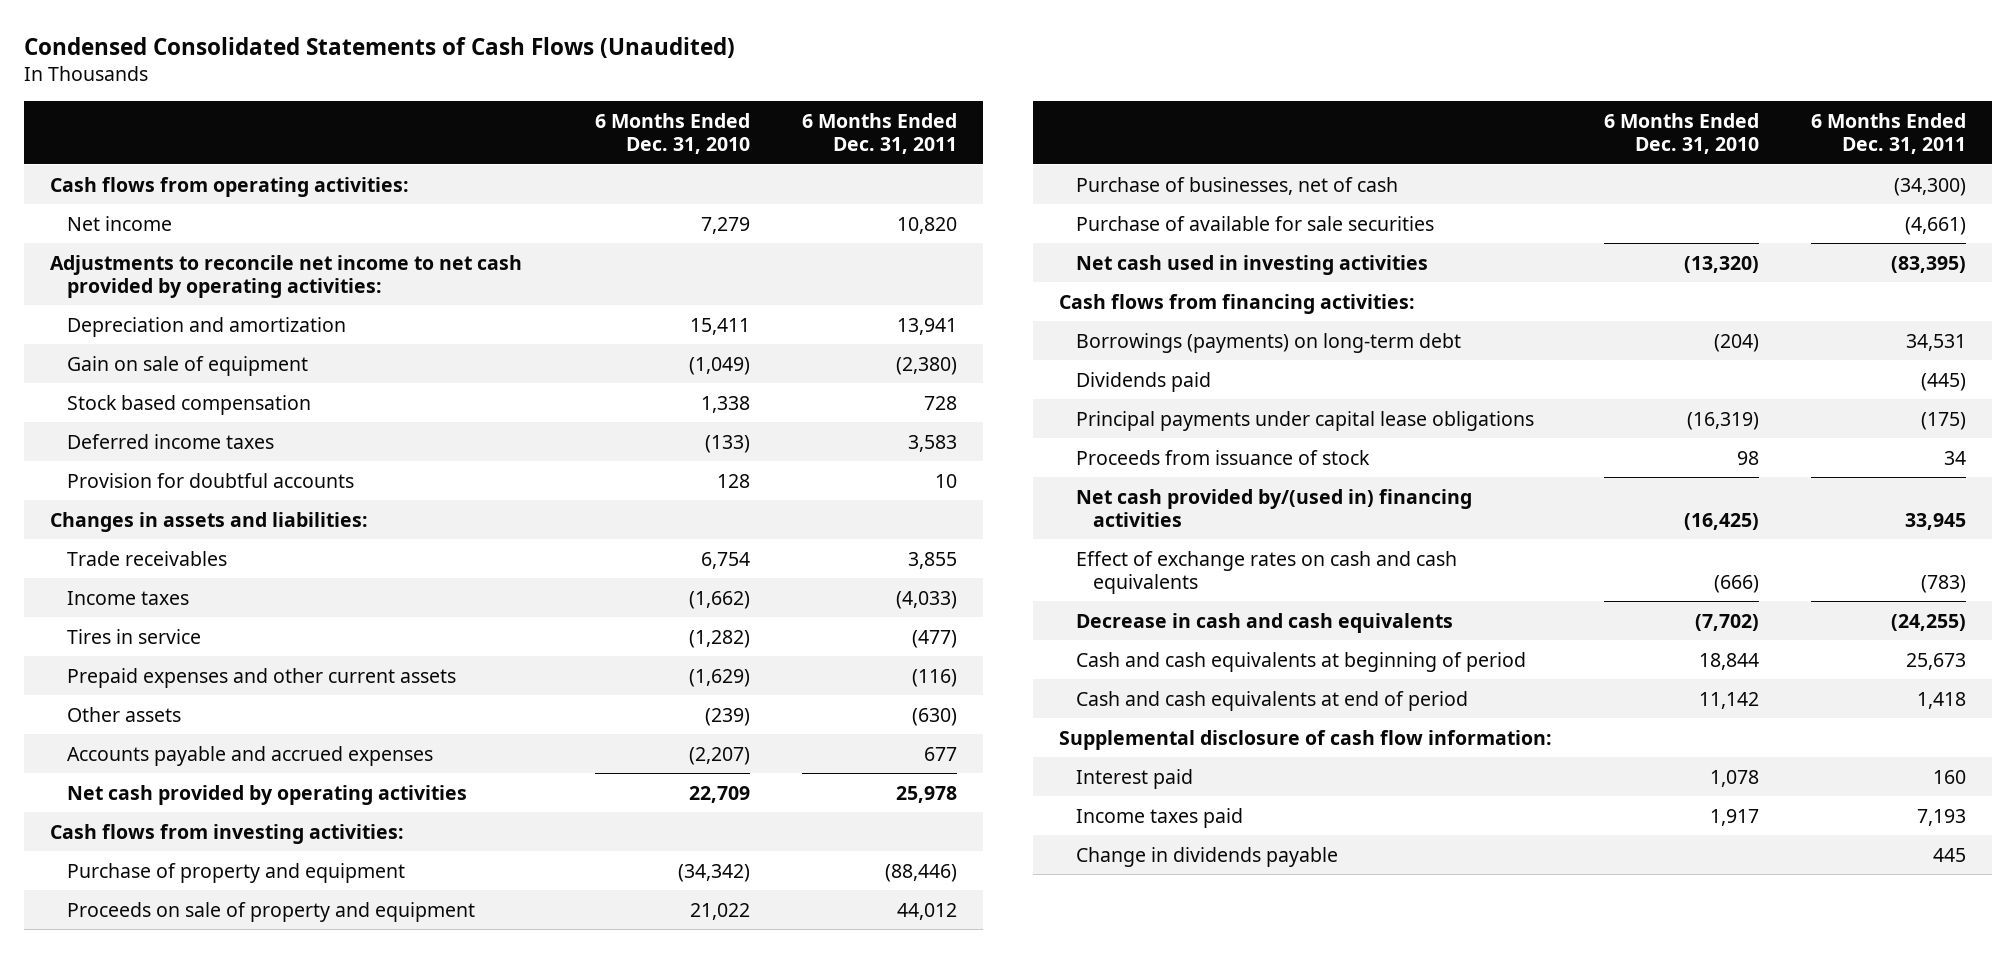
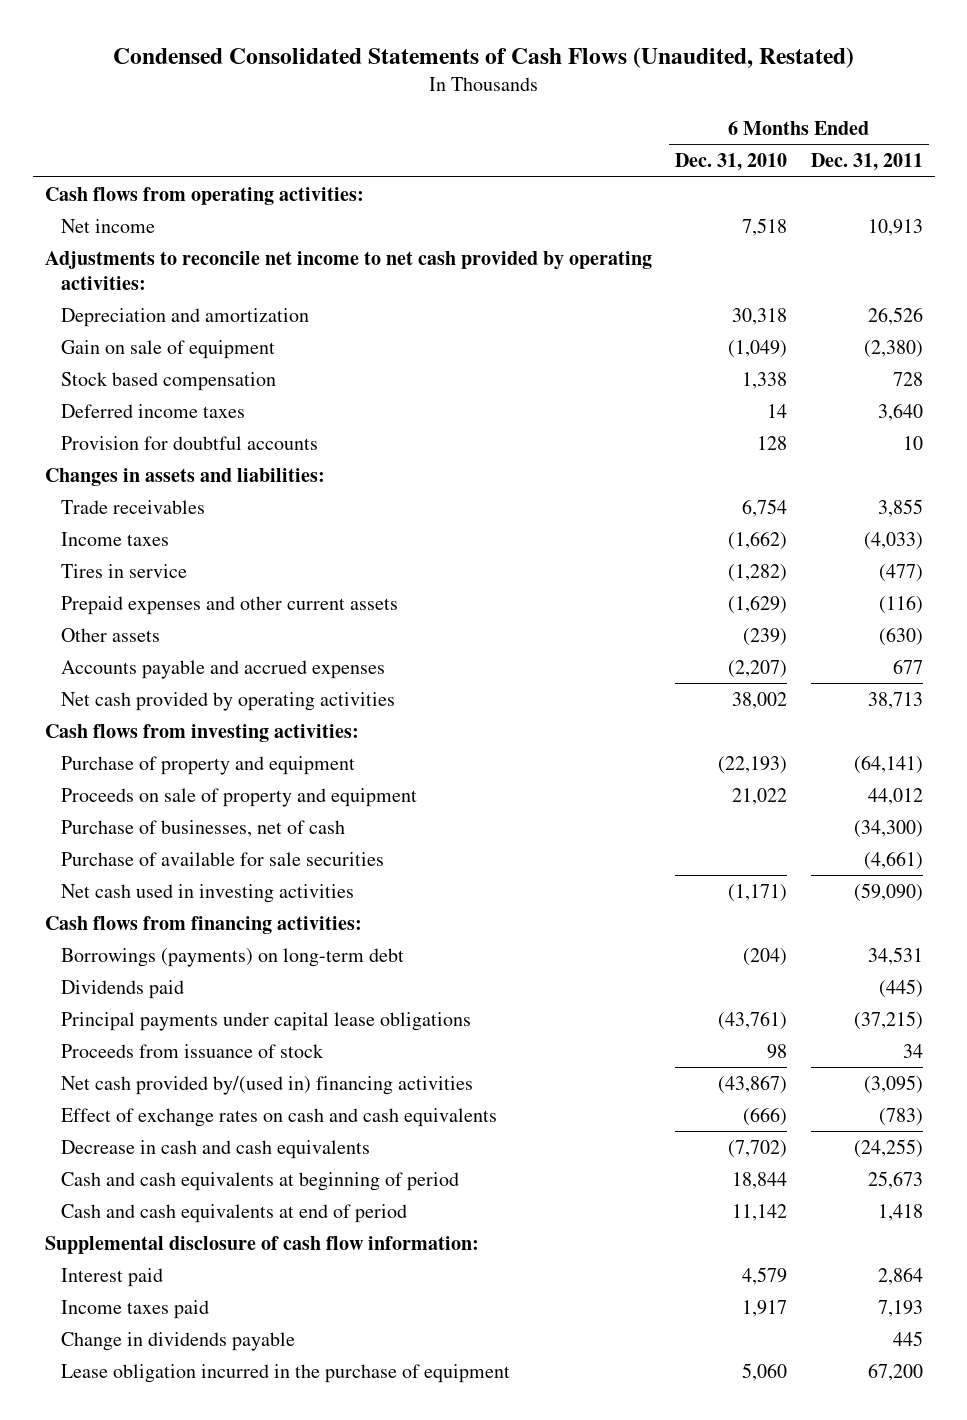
- Condensed Consolidated Statements of Cash Flows (Unaudited)
+ Condensed Consolidated Statements of Cash Flows (Unaudited, Restated)
- Net income | 7,279 | 10,820
+ Net income | 7,518 | 10,913
- Depreciation and amortization | 15,411 | 13,941
+ Depreciation and amortization | 30,318 | 26,526
- Deferred income taxes | (133) | 3,583
+ Deferred income taxes | 14 | 3,640
- Net cash provided by operating activities | 22,709 | 25,978
+ Net cash provided by operating activities | 38,002 | 38,713
- Purchase of property and equipment | (34,342) | (88,446)
+ Purchase of property and equipment | (22,193) | (64,141)
- Net cash used in investing activities | (13,320) | (83,395)
+ Net cash used in investing activities | (1,171) | (59,090)
- Principal payments under capital lease obligations | (16,319) | (175)
+ Principal payments under capital lease obligations | (43,761) | (37,215)
- Net cash provided by/(used in) financing activities | (16,425) | 33,945
+ Net cash provided by/(used in) financing activities | (43,867) | (3,095)
- Interest paid | 1,078 | 160
+ Interest paid | 4,579 | 2,864
+ Lease obligation incurred in the purchase of equipment | 5,060 | 67,200

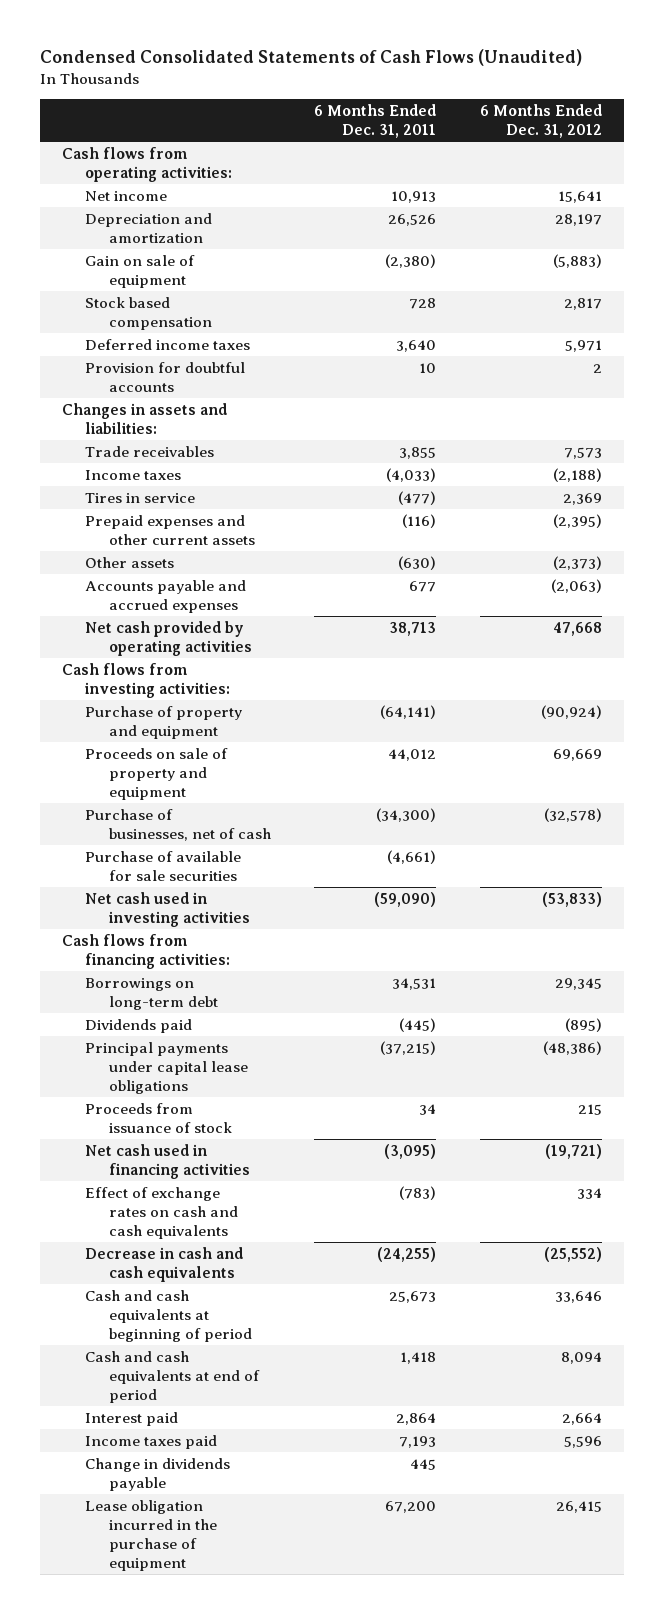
- Condensed Consolidated Statements of Cash Flows (Unaudited, Restated)
+ Condensed Consolidated Statements of Cash Flows (Unaudited)
- | 6 Months Ended Dec. 31, 2010 | 6 Months Ended Dec. 31, 2011
+ | 6 Months Ended Dec. 31, 2011 | 6 Months Ended Dec. 31, 2012
- Adjustments to reconcile net income to net cash provided by operating activities:
- Borrowings (payments) on long-term debt | (204) | 34,531
+ Borrowings on long-term debt | 34,531 | 29,345
- Net cash provided by/(used in) financing activities | (43,867) | (3,095)
+ Net cash used in financing activities | (3,095) | (19,721)
- Supplemental disclosure of cash flow information:

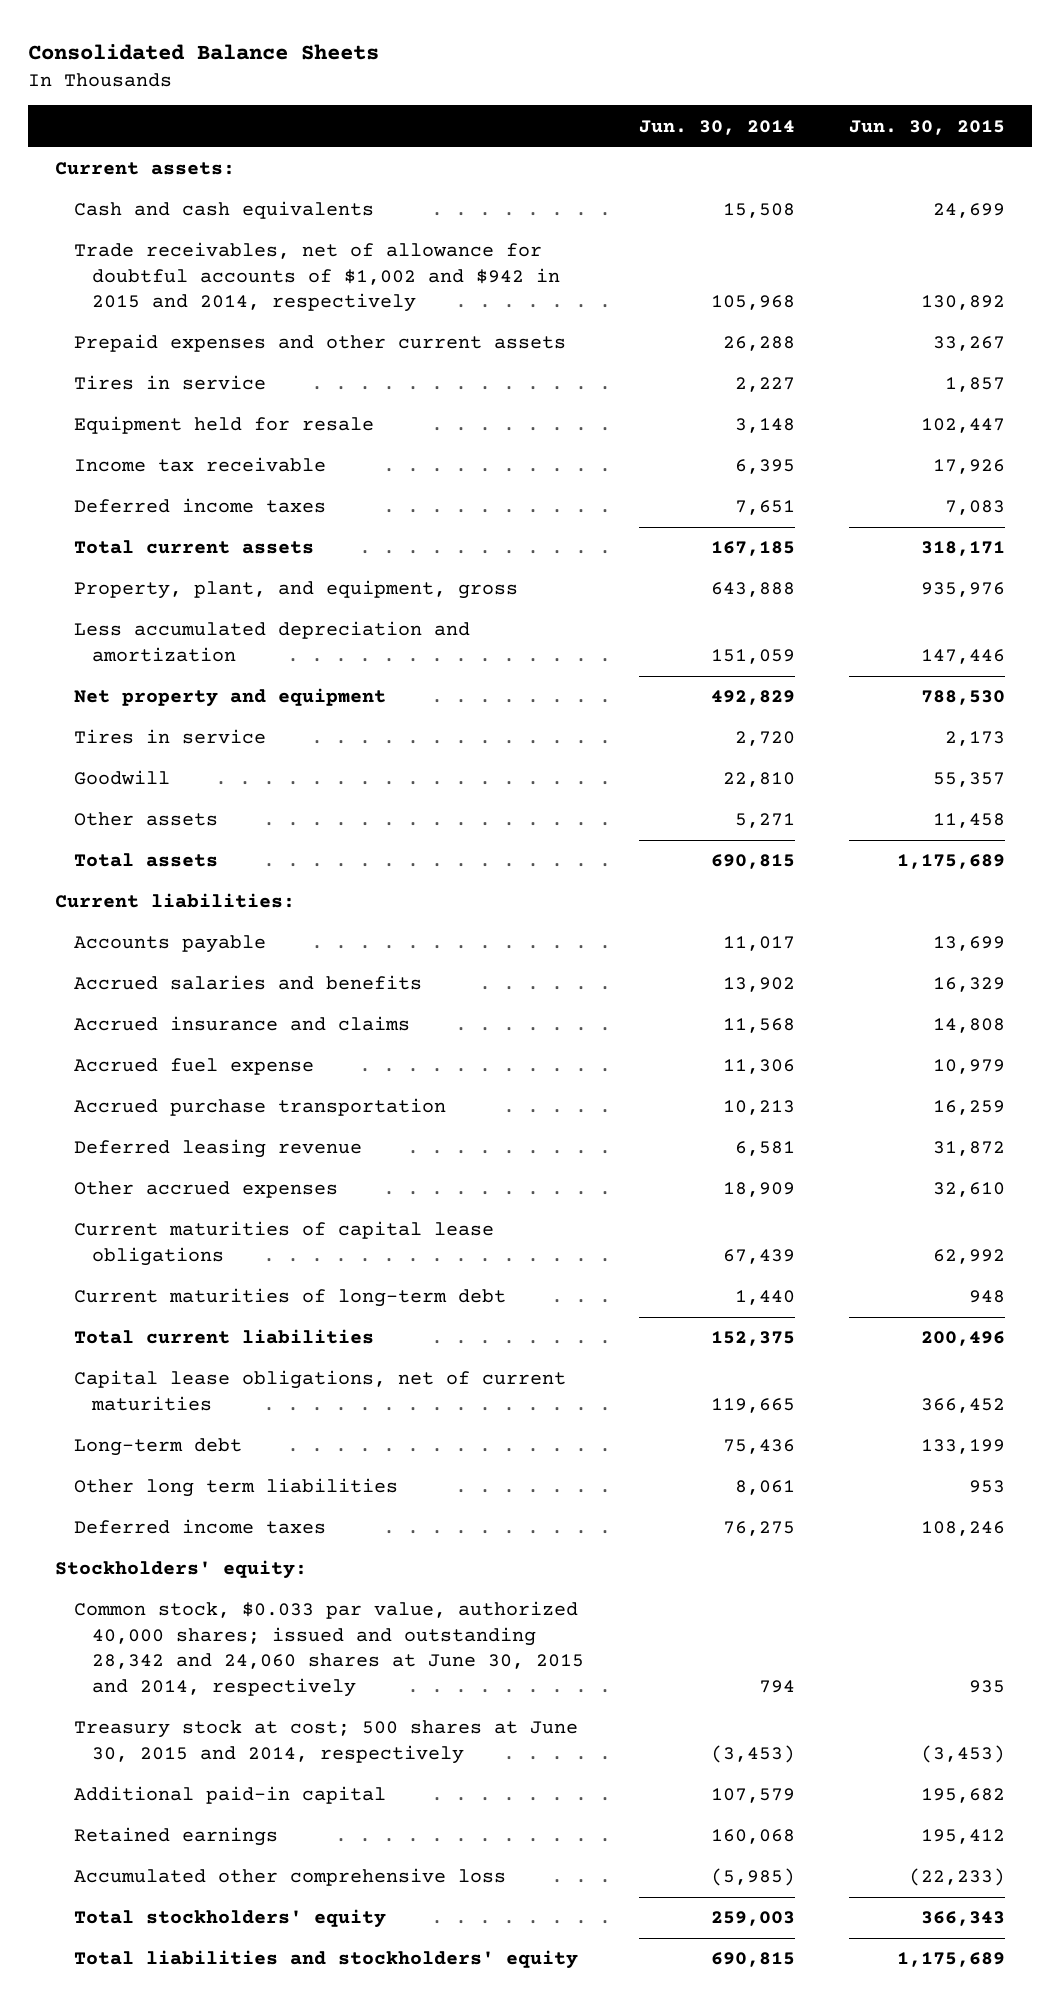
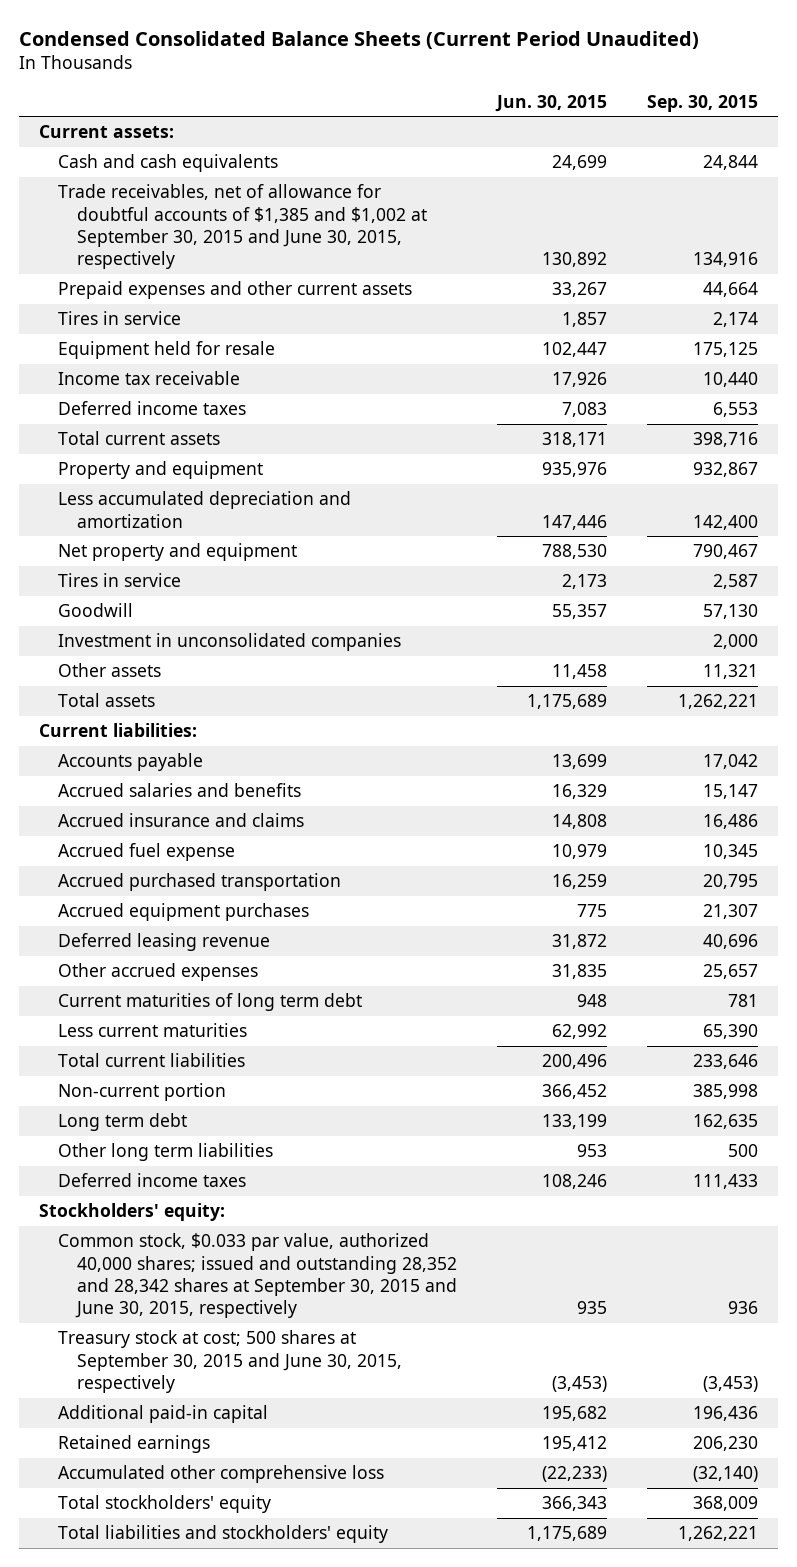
- Consolidated Balance Sheets
+ Condensed Consolidated Balance Sheets (Current Period Unaudited)
- | Jun. 30, 2014 | Jun. 30, 2015
+ | Jun. 30, 2015 | Sep. 30, 2015
- Trade receivables, net of allowance for doubtful accounts of $1,002 and $942 in 2015 and 2014, respectively | 105,968 | 130,892
+ Trade receivables, net of allowance for doubtful accounts of $1,385 and $1,002 at September 30, 2015 and June 30, 2015, respectively | 130,892 | 134,916
- Property, plant, and equipment, gross | 643,888 | 935,976
+ Property and equipment | 935,976 | 932,867
+ Investment in unconsolidated companies | | 2,000
- Accrued purchase transportation | 10,213 | 16,259
+ Accrued purchased transportation | 16,259 | 20,795
+ Accrued equipment purchases | 775 | 21,307
- Other accrued expenses | 18,909 | 32,610
- Current maturities of capital lease obligations | 67,439 | 62,992
- Current maturities of long-term debt | 1,440 | 948
+ Other accrued expenses | 31,835 | 25,657
+ Current maturities of long term debt | 948 | 781
+ Less current maturities | 62,992 | 65,390
- Capital lease obligations, net of current maturities | 119,665 | 366,452
- Long-term debt | 75,436 | 133,199
+ Non-current portion | 366,452 | 385,998
+ Long term debt | 133,199 | 162,635
- Common stock, $0.033 par value, authorized 40,000 shares; issued and outstanding 28,342 and 24,060 shares at June 30, 2015 and 2014, respectively | 794 | 935
- Treasury stock at cost; 500 shares at June 30, 2015 and 2014, respectively | (3,453) | (3,453)
+ Common stock, $0.033 par value, authorized 40,000 shares; issued and outstanding 28,352 and 28,342 shares at September 30, 2015 and June 30, 2015, respectively | 935 | 936
+ Treasury stock at cost; 500 shares at September 30, 2015 and June 30, 2015, respectively | (3,453) | (3,453)

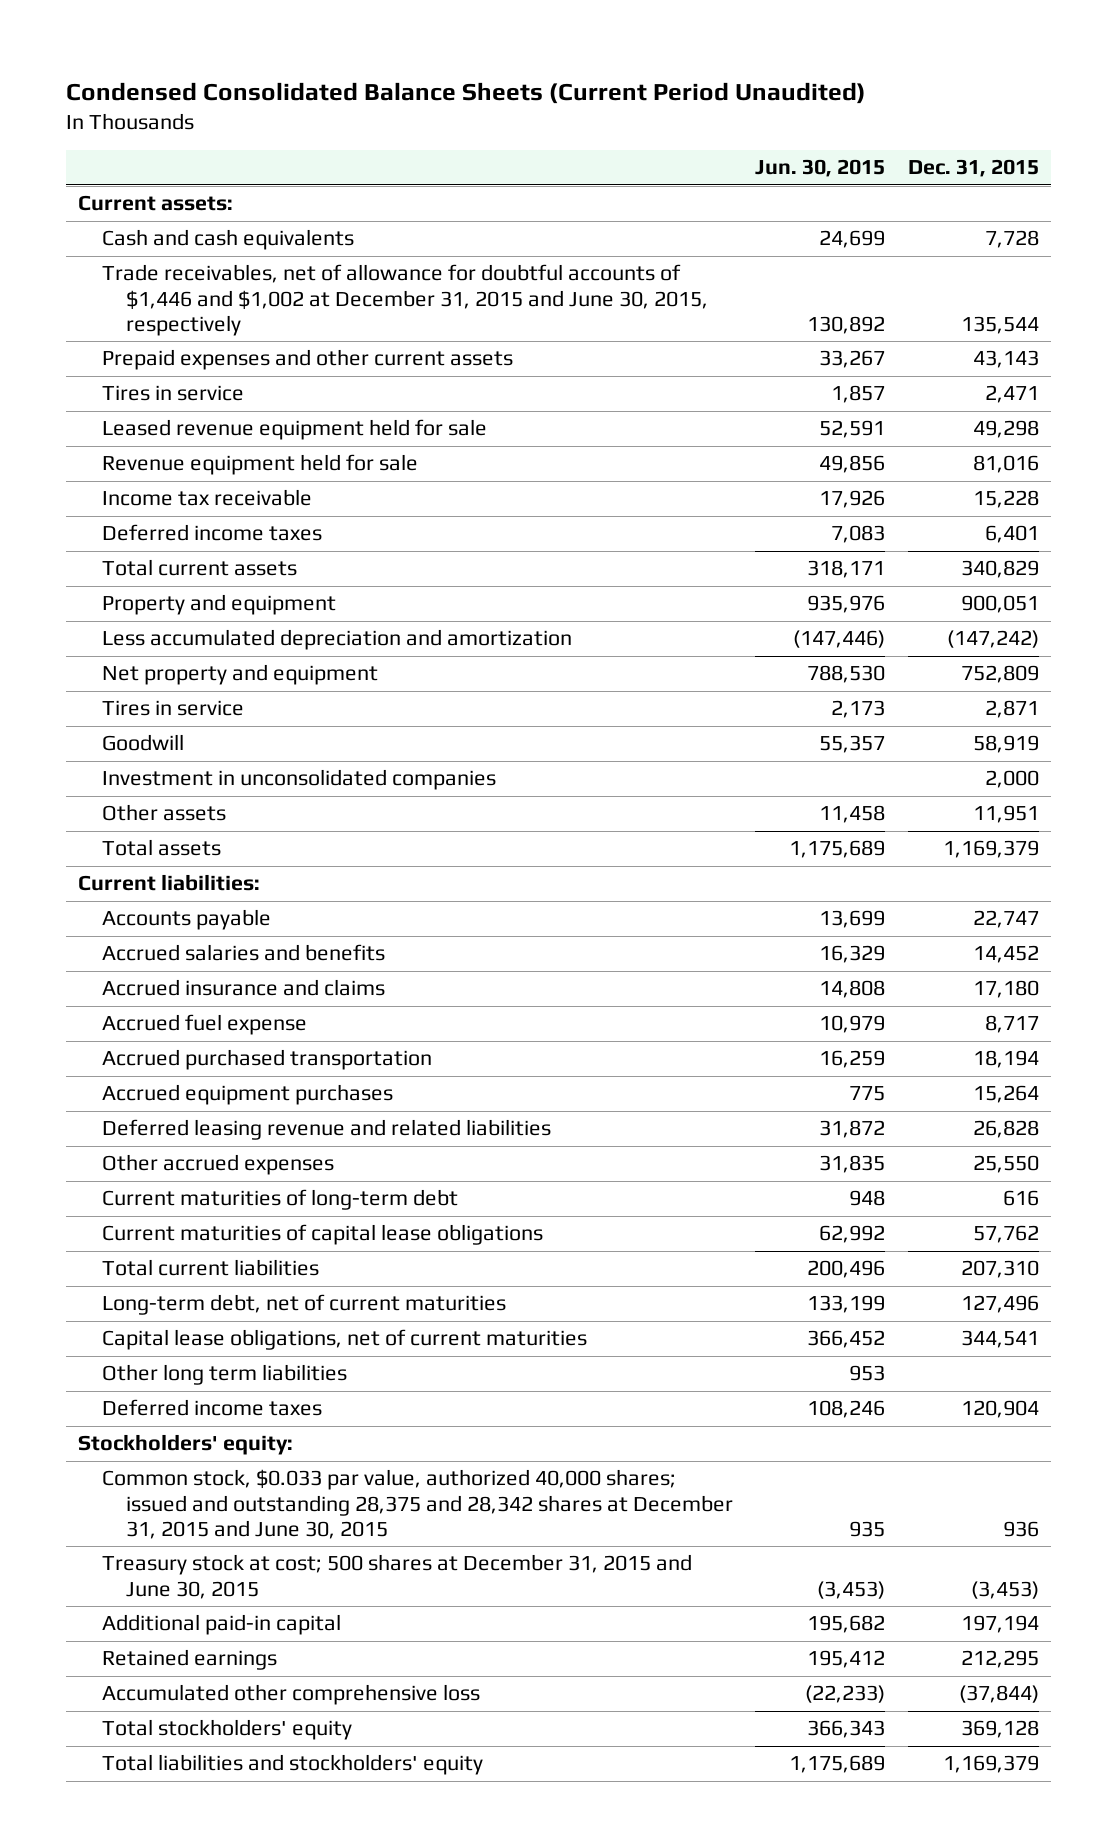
- | Jun. 30, 2015 | Sep. 30, 2015
+ | Jun. 30, 2015 | Dec. 31, 2015
- Trade receivables, net of allowance for doubtful accounts of $1,385 and $1,002 at September 30, 2015 and June 30, 2015, respectively | 130,892 | 134,916
+ Trade receivables, net of allowance for doubtful accounts of $1,446 and $1,002 at December 31, 2015 and June 30, 2015, respectively | 130,892 | 135,544
- Equipment held for resale | 102,447 | 175,125
+ Leased revenue equipment held for sale | 52,591 | 49,298
+ Revenue equipment held for sale | 49,856 | 81,016
- Less accumulated depreciation and amortization | 147,446 | 142,400
+ Less accumulated depreciation and amortization | (147,446) | (147,242)
- Deferred leasing revenue | 31,872 | 40,696
+ Deferred leasing revenue and related liabilities | 31,872 | 26,828
- Current maturities of long term debt | 948 | 781
- Less current maturities | 62,992 | 65,390
+ Current maturities of long-term debt | 948 | 616
+ Current maturities of capital lease obligations | 62,992 | 57,762
- Non-current portion | 366,452 | 385,998
- Long term debt | 133,199 | 162,635
+ Long-term debt, net of current maturities | 133,199 | 127,496
+ Capital lease obligations, net of current maturities | 366,452 | 344,541
- Common stock, $0.033 par value, authorized 40,000 shares; issued and outstanding 28,352 and 28,342 shares at September 30, 2015 and June 30, 2015, respectively | 935 | 936
- Treasury stock at cost; 500 shares at September 30, 2015 and June 30, 2015, respectively | (3,453) | (3,453)
+ Common stock, $0.033 par value, authorized 40,000 shares; issued and outstanding 28,375 and 28,342 shares at December 31, 2015 and June 30, 2015 | 935 | 936
+ Treasury stock at cost; 500 shares at December 31, 2015 and June 30, 2015 | (3,453) | (3,453)

